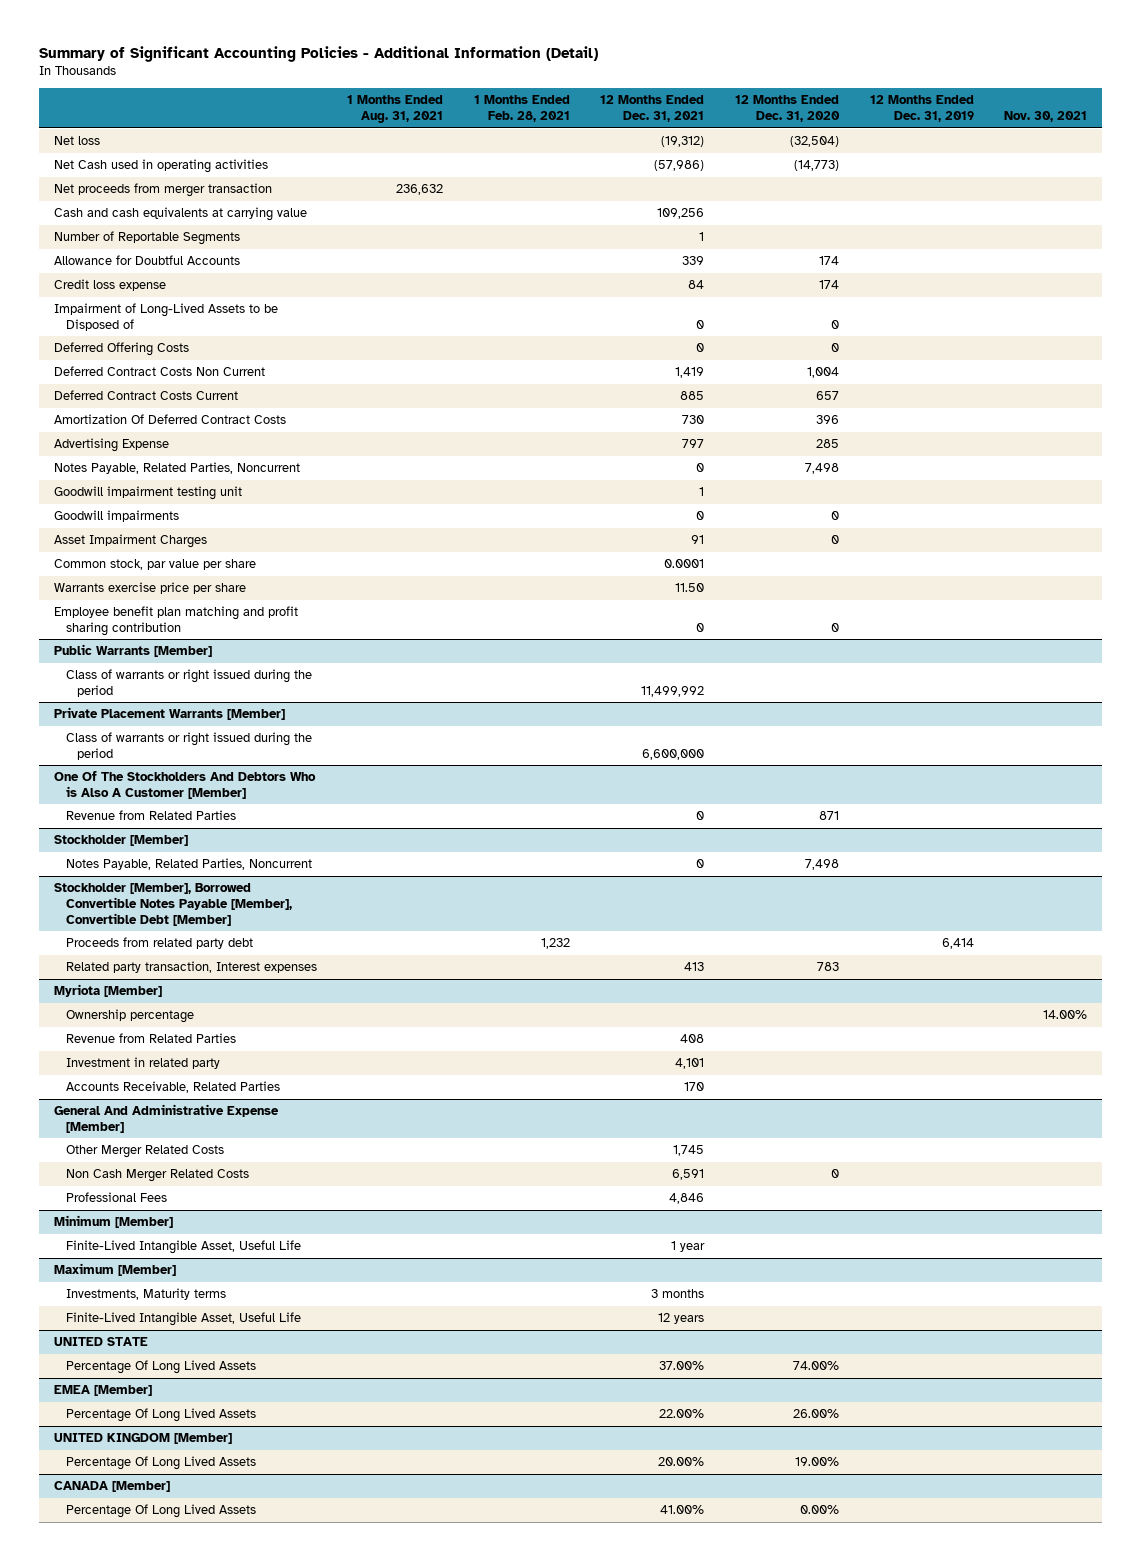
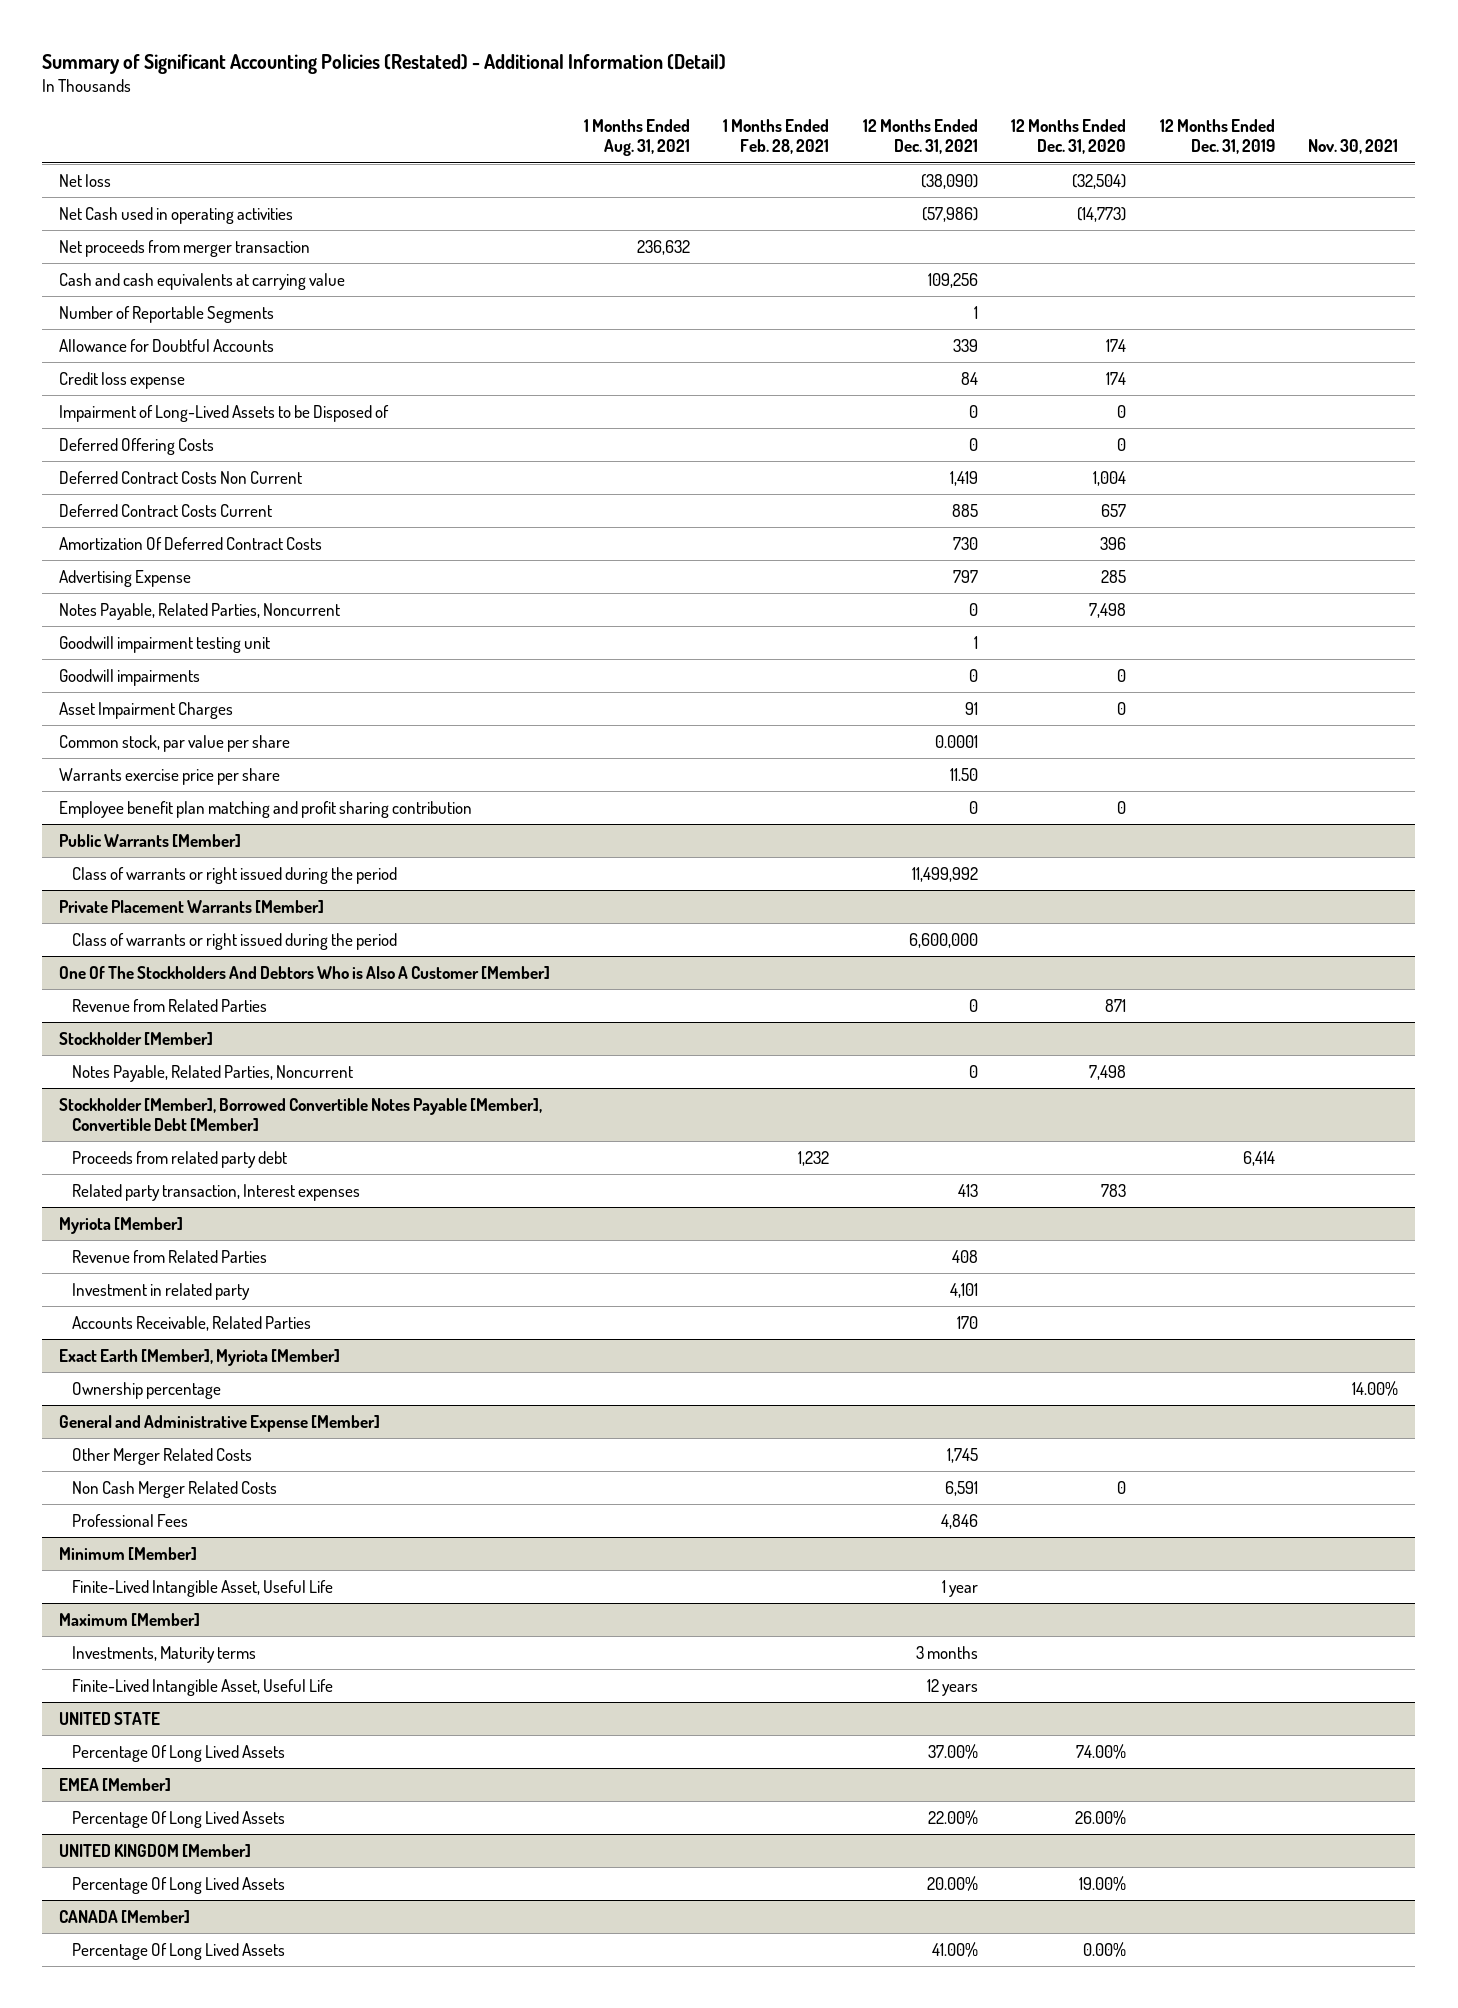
- Summary of Significant Accounting Policies - Additional Information (Detail)
+ Summary of Significant Accounting Policies (Restated) - Additional Information (Detail)
- Net loss | | | (19,312) | (32,504) | |
+ Net loss | | | (38,090) | (32,504) | |
@ Myriota [Member]
- Ownership percentage | | | | | | 14.00%
- General And Administrative Expense [Member]
+ Exact Earth [Member], Myriota [Member]
+ Ownership percentage | | | | | | 14.00%
+ General and Administrative Expense [Member]

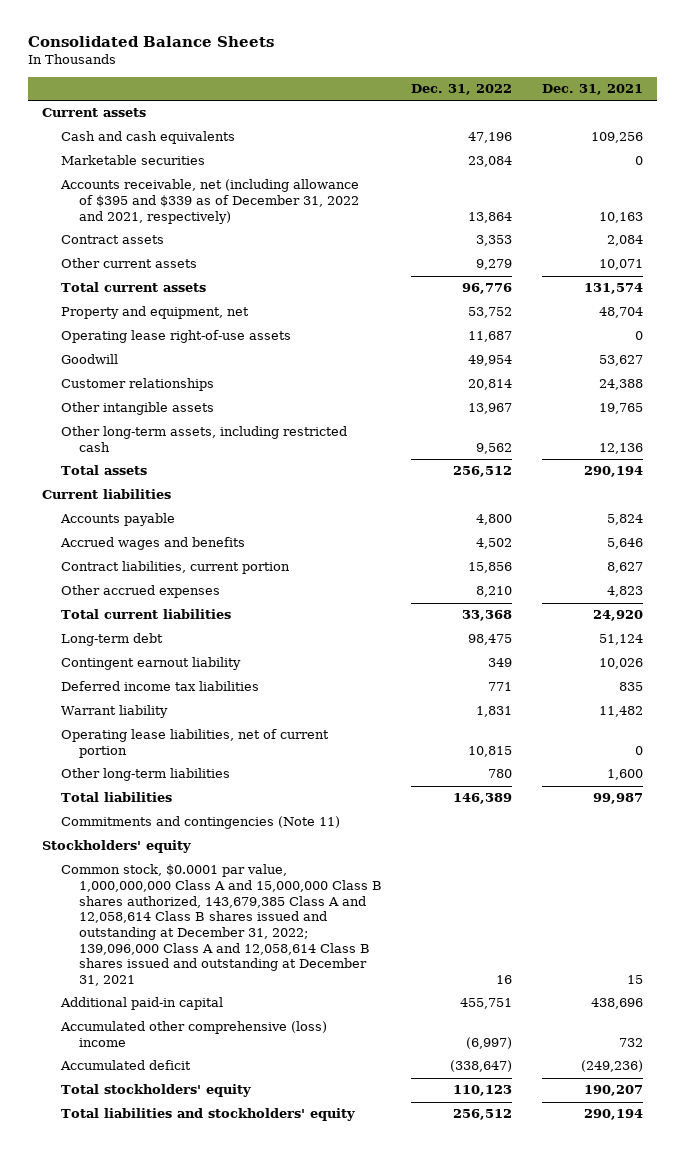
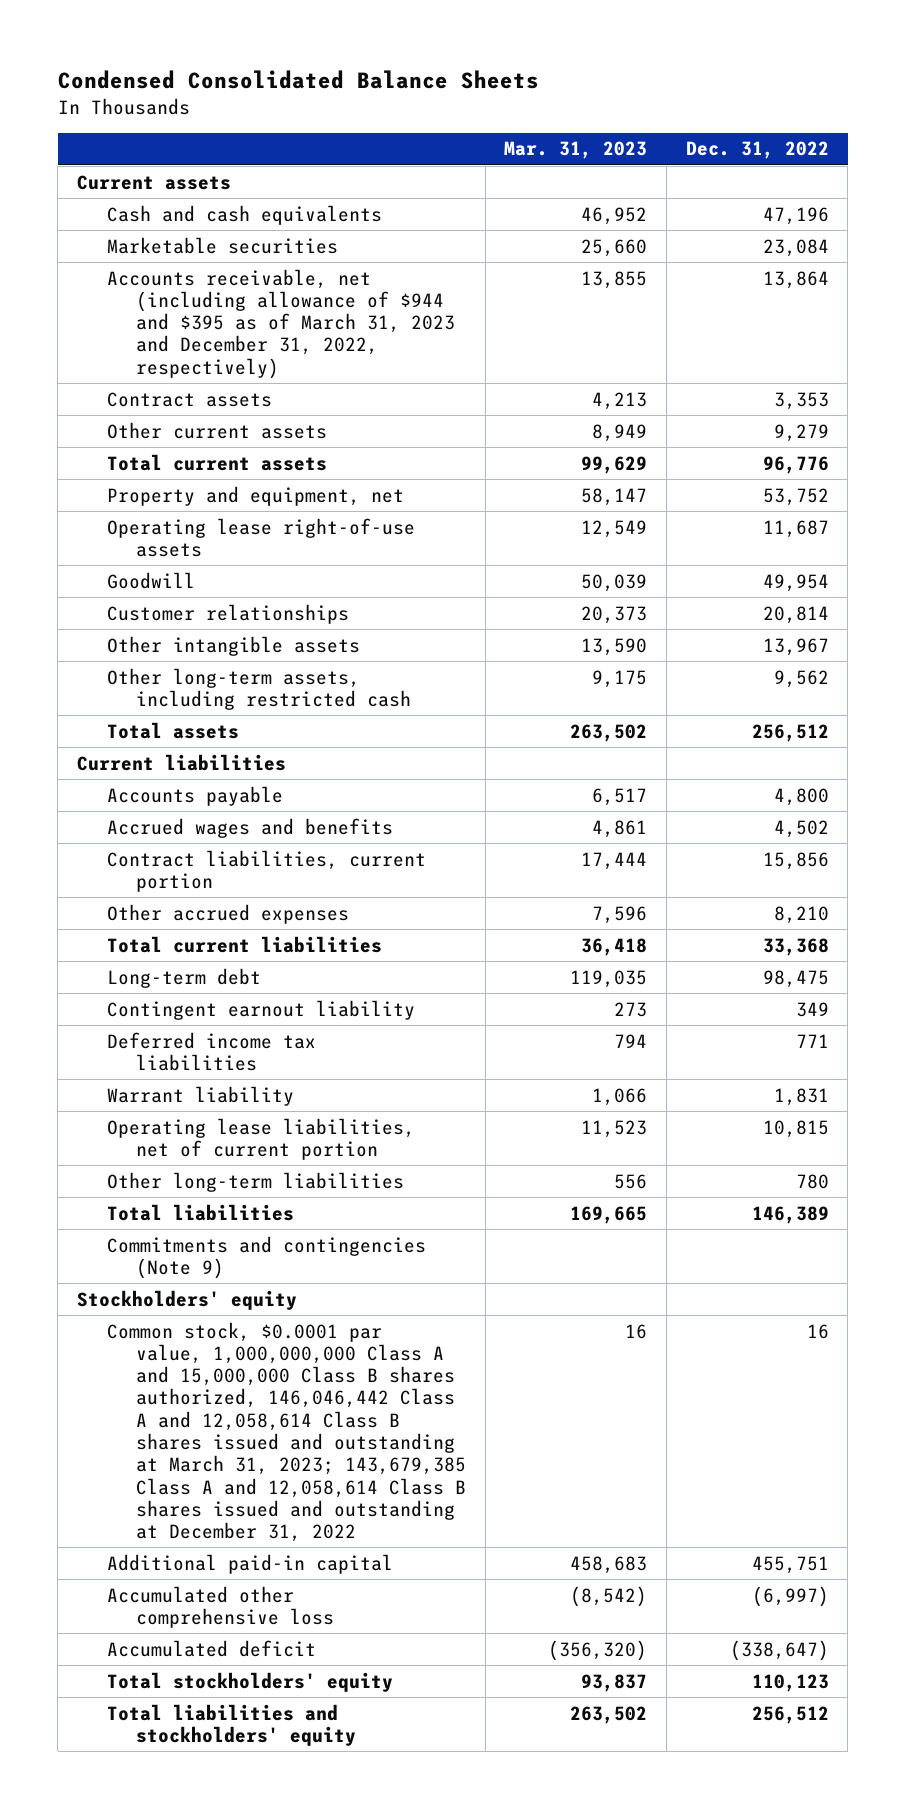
- Consolidated Balance Sheets
+ Condensed Consolidated Balance Sheets
- | Dec. 31, 2022 | Dec. 31, 2021
+ | Mar. 31, 2023 | Dec. 31, 2022
- Accounts receivable, net (including allowance of $395 and $339 as of December 31, 2022 and 2021, respectively) | 13,864 | 10,163
+ Accounts receivable, net (including allowance of $944 and $395 as of March 31, 2023 and December 31, 2022, respectively) | 13,855 | 13,864
- Commitments and contingencies (Note 11)
+ Commitments and contingencies (Note 9)
- Common stock, $0.0001 par value, 1,000,000,000 Class A and 15,000,000 Class B shares authorized, 143,679,385 Class A and 12,058,614 Class B shares issued and outstanding at December 31, 2022; 139,096,000 Class A and 12,058,614 Class B shares issued and outstanding at December 31, 2021 | 16 | 15
+ Common stock, $0.0001 par value, 1,000,000,000 Class A and 15,000,000 Class B shares authorized, 146,046,442 Class A and 12,058,614 Class B shares issued and outstanding at March 31, 2023; 143,679,385 Class A and 12,058,614 Class B shares issued and outstanding at December 31, 2022 | 16 | 16
- Accumulated other comprehensive (loss) income | (6,997) | 732
+ Accumulated other comprehensive loss | (8,542) | (6,997)

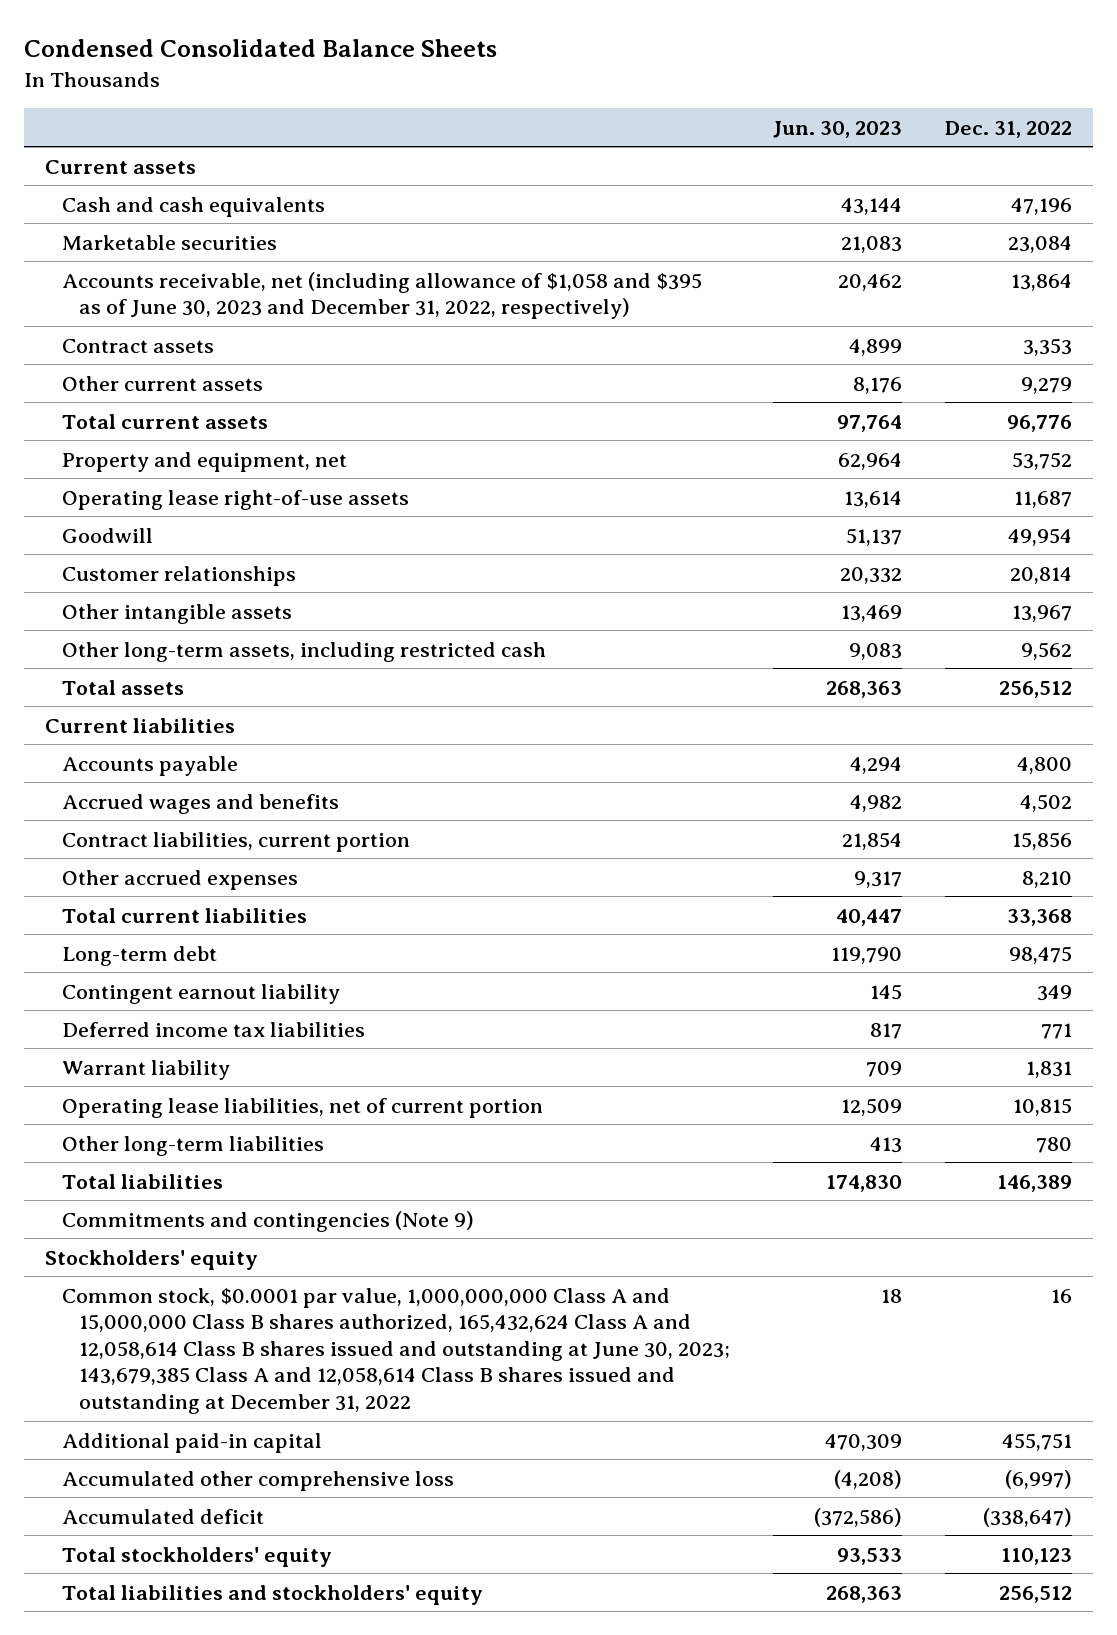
- | Mar. 31, 2023 | Dec. 31, 2022
+ | Jun. 30, 2023 | Dec. 31, 2022
- Accounts receivable, net (including allowance of $944 and $395 as of March 31, 2023 and December 31, 2022, respectively) | 13,855 | 13,864
+ Accounts receivable, net (including allowance of $1,058 and $395 as of June 30, 2023 and December 31, 2022, respectively) | 20,462 | 13,864
- Common stock, $0.0001 par value, 1,000,000,000 Class A and 15,000,000 Class B shares authorized, 146,046,442 Class A and 12,058,614 Class B shares issued and outstanding at March 31, 2023; 143,679,385 Class A and 12,058,614 Class B shares issued and outstanding at December 31, 2022 | 16 | 16
+ Common stock, $0.0001 par value, 1,000,000,000 Class A and 15,000,000 Class B shares authorized, 165,432,624 Class A and 12,058,614 Class B shares issued and outstanding at June 30, 2023; 143,679,385 Class A and 12,058,614 Class B shares issued and outstanding at December 31, 2022 | 18 | 16

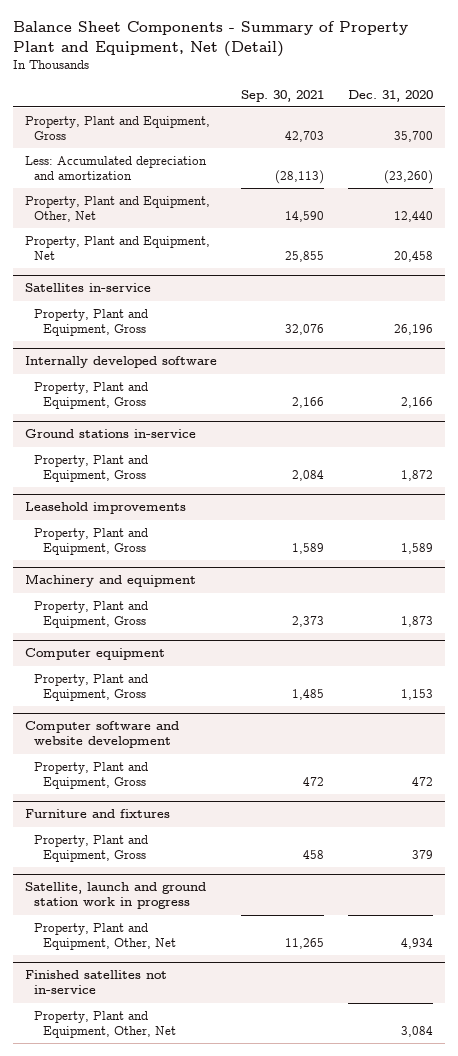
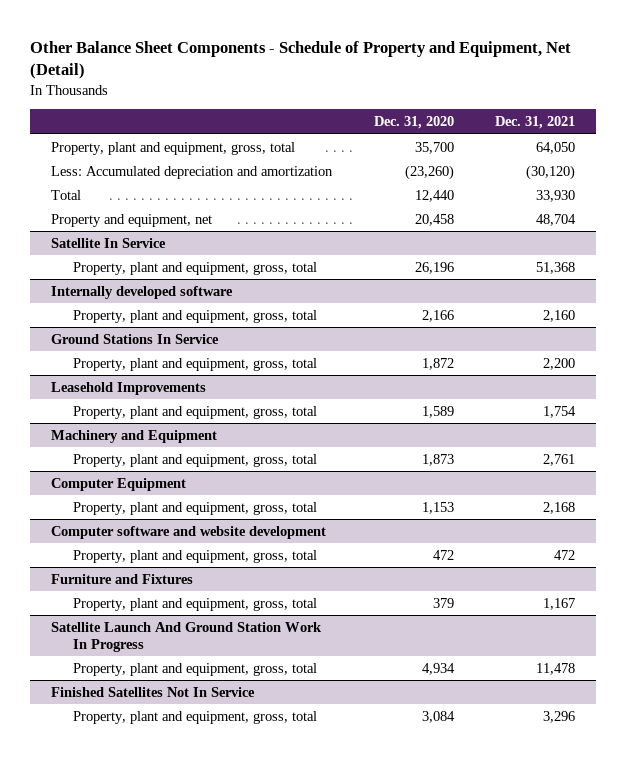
- Balance Sheet Components - Summary of Property Plant and Equipment, Net (Detail)
+ Other Balance Sheet Components - Schedule of Property and Equipment, Net (Detail)
- | Sep. 30, 2021 | Dec. 31, 2020
+ | Dec. 31, 2020 | Dec. 31, 2021
- Property, Plant and Equipment, Gross | 42,703 | 35,700
+ Property, plant and equipment, gross, total | 35,700 | 64,050
- Property, Plant and Equipment, Other, Net | 14,590 | 12,440
- Property, Plant and Equipment, Net | 25,855 | 20,458
- Satellites in-service
- Property, Plant and Equipment, Gross | 32,076 | 26,196
+ Total | 12,440 | 33,930
+ Property and equipment, net | 20,458 | 48,704
+ Satellite In Service
+ Property, plant and equipment, gross, total | 26,196 | 51,368
@ Internally developed software
- Property, Plant and Equipment, Gross | 2,166 | 2,166
- Ground stations in-service
- Property, Plant and Equipment, Gross | 2,084 | 1,872
- Leasehold improvements
- Property, Plant and Equipment, Gross | 1,589 | 1,589
- Machinery and equipment
- Property, Plant and Equipment, Gross | 2,373 | 1,873
- Computer equipment
- Property, Plant and Equipment, Gross | 1,485 | 1,153
@ Internally developed software
+ Property, plant and equipment, gross, total | 2,166 | 2,160
+ Ground Stations In Service
+ Property, plant and equipment, gross, total | 1,872 | 2,200
+ Leasehold Improvements
+ Property, plant and equipment, gross, total | 1,589 | 1,754
+ Machinery and Equipment
+ Property, plant and equipment, gross, total | 1,873 | 2,761
+ Computer Equipment
+ Property, plant and equipment, gross, total | 1,153 | 2,168
@ Computer software and website development
- Property, Plant and Equipment, Gross | 472 | 472
- Furniture and fixtures
- Property, Plant and Equipment, Gross | 458 | 379
- Satellite, launch and ground station work in progress
- Property, Plant and Equipment, Other, Net | 11,265 | 4,934
- Finished satellites not in-service
- Property, Plant and Equipment, Other, Net | | 3,084
@ Computer software and website development
+ Property, plant and equipment, gross, total | 472 | 472
+ Furniture and Fixtures
+ Property, plant and equipment, gross, total | 379 | 1,167
+ Satellite Launch And Ground Station Work In Progress
+ Property, plant and equipment, gross, total | 4,934 | 11,478
+ Finished Satellites Not In Service
+ Property, plant and equipment, gross, total | 3,084 | 3,296

